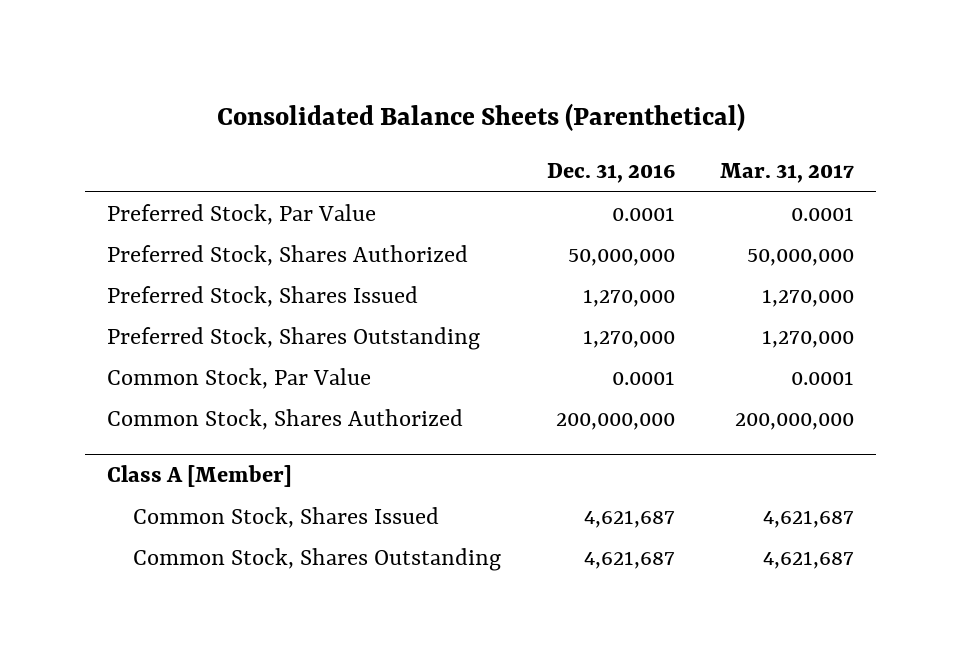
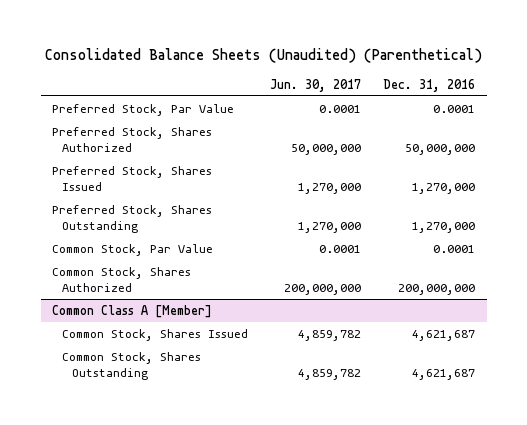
- Consolidated Balance Sheets (Parenthetical)
+ Consolidated Balance Sheets (Unaudited) (Parenthetical)
- | Dec. 31, 2016 | Mar. 31, 2017
+ | Jun. 30, 2017 | Dec. 31, 2016
- Class A [Member]
+ Common Class A [Member]

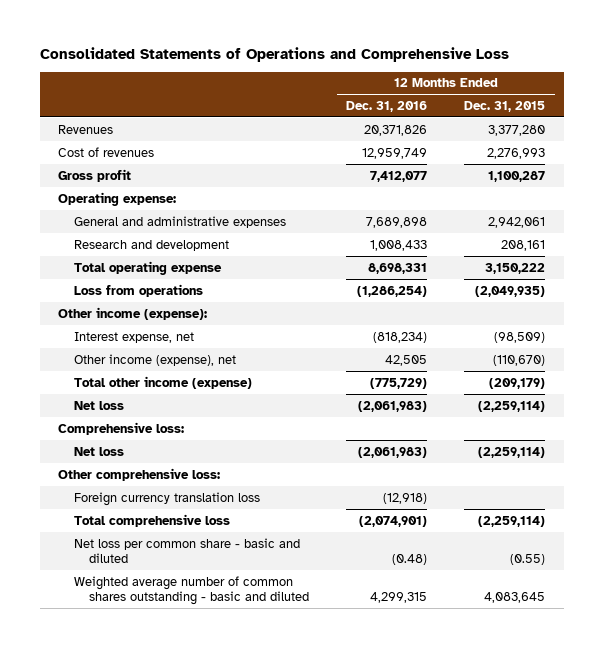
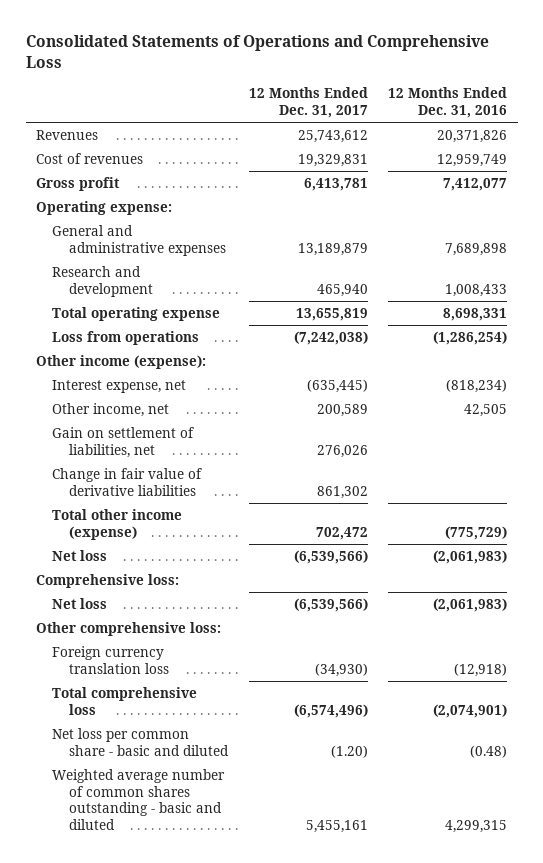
- | 12 Months Ended Dec. 31, 2016 | 12 Months Ended Dec. 31, 2015
+ | 12 Months Ended Dec. 31, 2017 | 12 Months Ended Dec. 31, 2016
- Other income (expense), net | 42,505 | (110,670)
+ Other income, net | 200,589 | 42,505
+ Gain on settlement of liabilities, net | 276,026 |
+ Change in fair value of derivative liabilities | 861,302 |

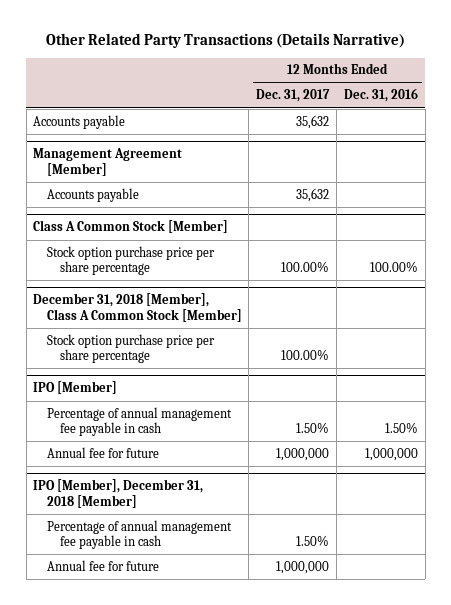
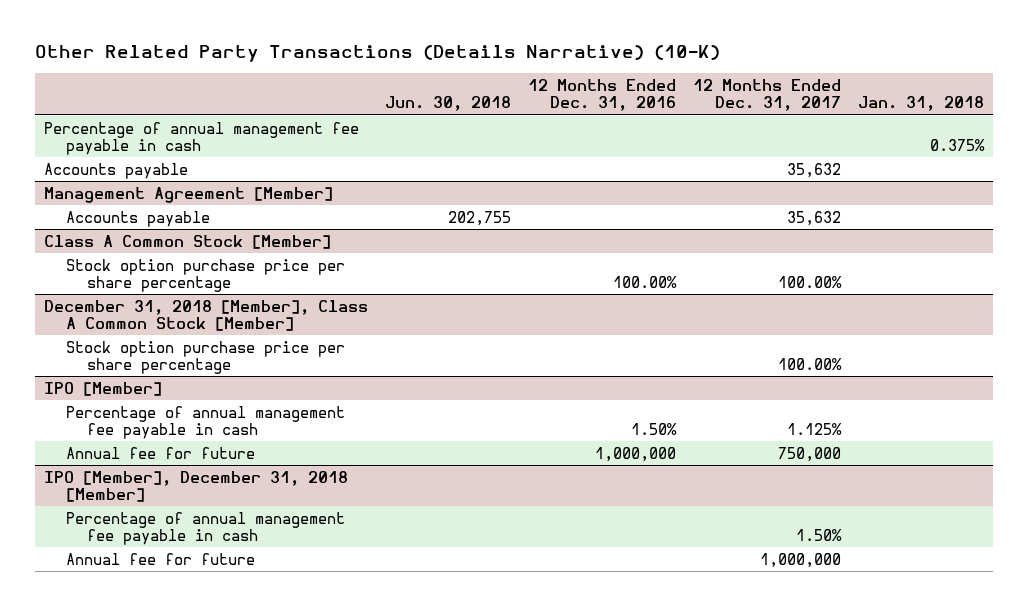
- Other Related Party Transactions (Details Narrative)
+ Other Related Party Transactions (Details Narrative) (10-K)
- | 12 Months Ended Dec. 31, 2017 | 12 Months Ended Dec. 31, 2016
+ | Jun. 30, 2018 | 12 Months Ended Dec. 31, 2016 | 12 Months Ended Dec. 31, 2017 | Jan. 31, 2018
+ Percentage of annual management fee payable in cash | | | | 0.375%
@ IPO [Member]
- Percentage of annual management fee payable in cash | 1.50% | 1.50%
- Annual fee for future | 1,000,000 | 1,000,000
+ Percentage of annual management fee payable in cash | | 1.50% | 1.125% |
+ Annual fee for future | | 1,000,000 | 750,000 |

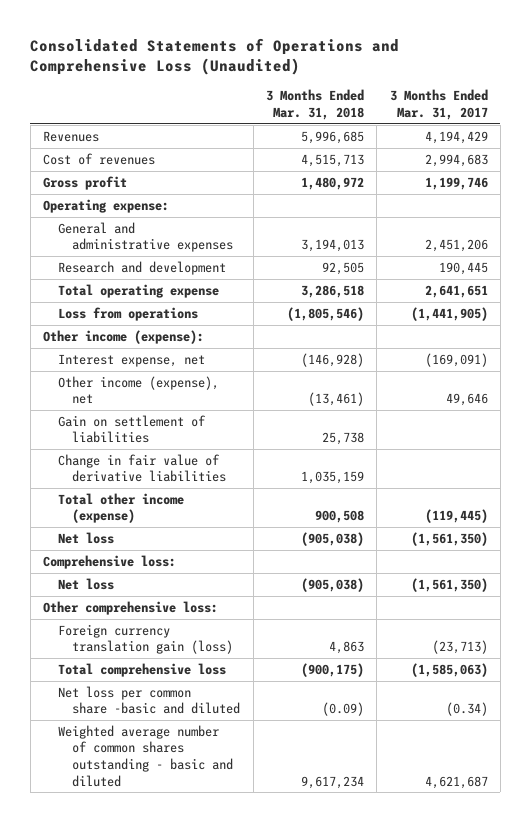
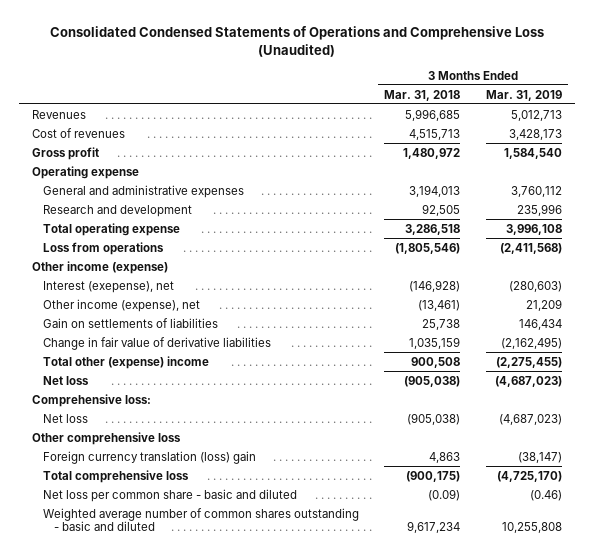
- Consolidated Statements of Operations and Comprehensive Loss (Unaudited)
+ Consolidated Condensed Statements of Operations and Comprehensive Loss (Unaudited)
- | 3 Months Ended Mar. 31, 2018 | 3 Months Ended Mar. 31, 2017
+ | 3 Months Ended Mar. 31, 2018 | 3 Months Ended Mar. 31, 2019
- Operating expense:
+ Operating expense
- Other income (expense):
- Interest expense, net | (146,928) | (169,091)
+ Other income (expense)
+ Interest (exepense), net | (146,928) | (280,603)
- Gain on settlement of liabilities | 25,738 |
+ Gain on settlements of liabilities | 25,738 | 146,434
- Total other income (expense) | 900,508 | (119,445)
+ Total other (expense) income | 900,508 | (2,275,455)
- Other comprehensive loss:
- Foreign currency translation gain (loss) | 4,863 | (23,713)
+ Other comprehensive loss
+ Foreign currency translation (loss) gain | 4,863 | (38,147)
- Net loss per common share -basic and diluted | (0.09) | (0.34)
+ Net loss per common share - basic and diluted | (0.09) | (0.46)

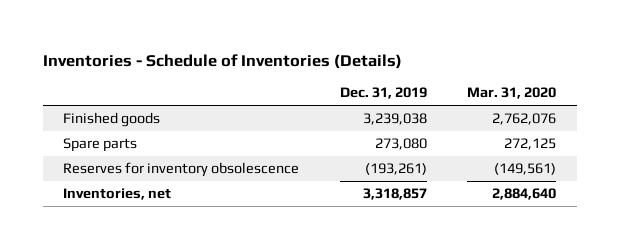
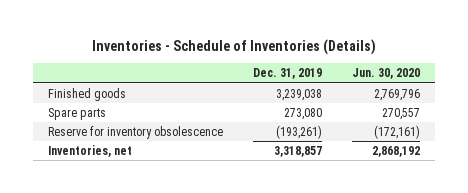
- | Dec. 31, 2019 | Mar. 31, 2020
+ | Dec. 31, 2019 | Jun. 30, 2020
- Reserves for inventory obsolescence | (193,261) | (149,561)
+ Reserve for inventory obsolescence | (193,261) | (172,161)

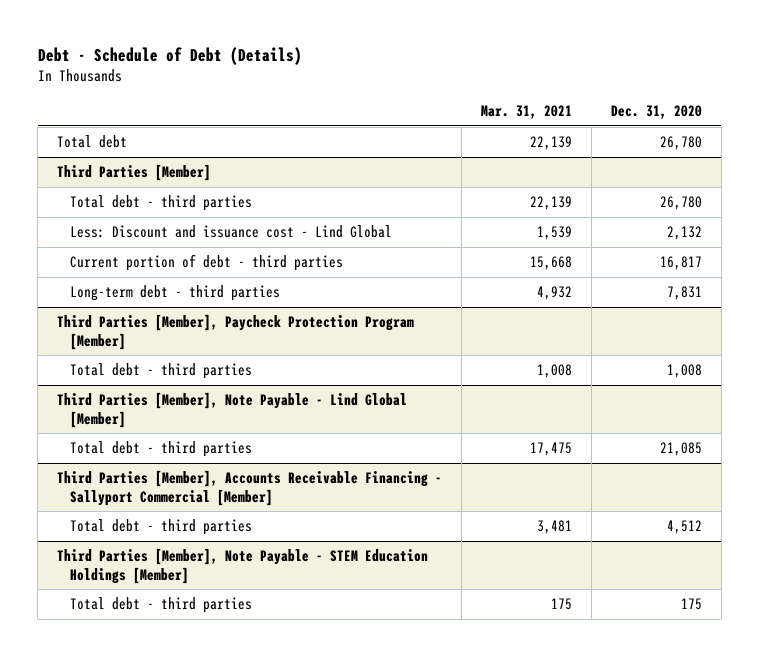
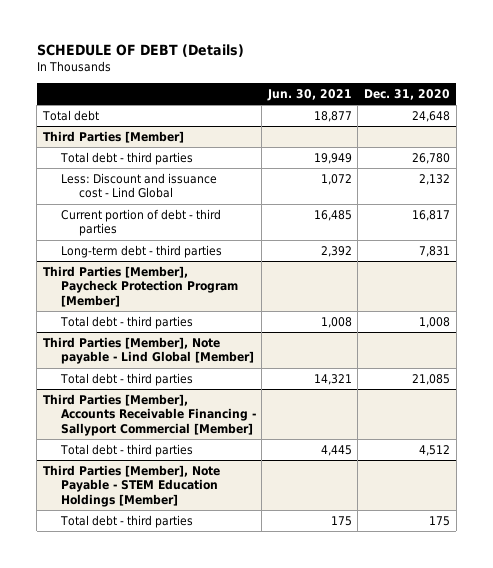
- Debt - Schedule of Debt (Details)
+ SCHEDULE OF DEBT (Details)
- | Mar. 31, 2021 | Dec. 31, 2020
+ | Jun. 30, 2021 | Dec. 31, 2020
- Total debt | 22,139 | 26,780
+ Total debt | 18,877 | 24,648
- Third Parties [Member], Note Payable - Lind Global [Member]
+ Third Parties [Member], Note payable - Lind Global [Member]

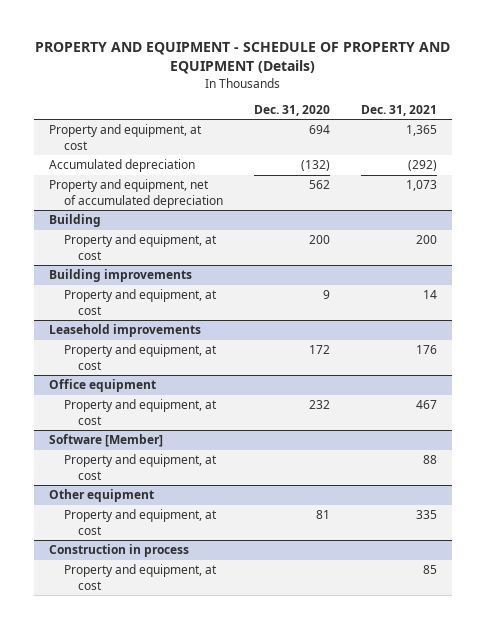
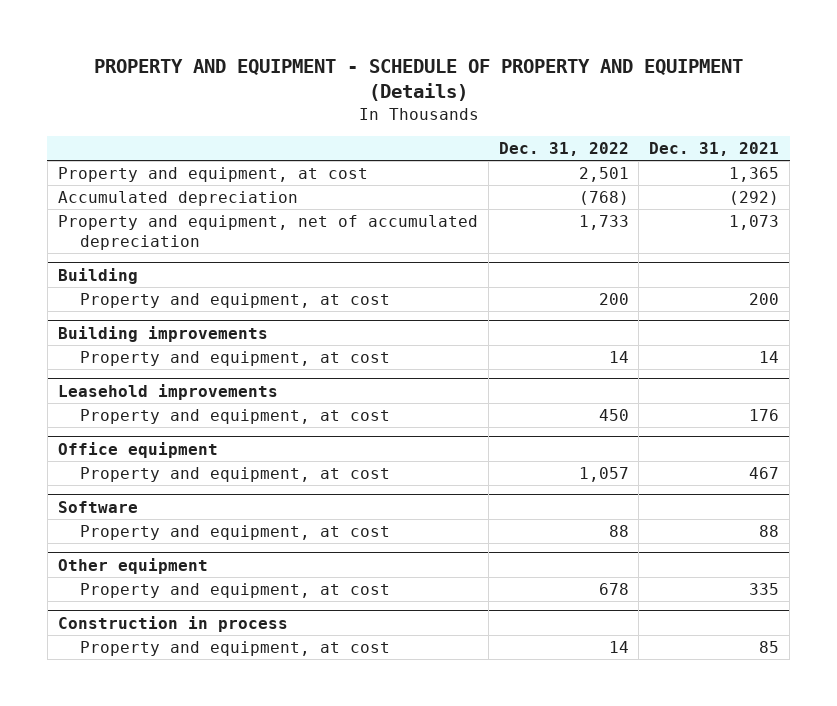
- | Dec. 31, 2020 | Dec. 31, 2021
+ | Dec. 31, 2022 | Dec. 31, 2021
- Software [Member]
+ Software

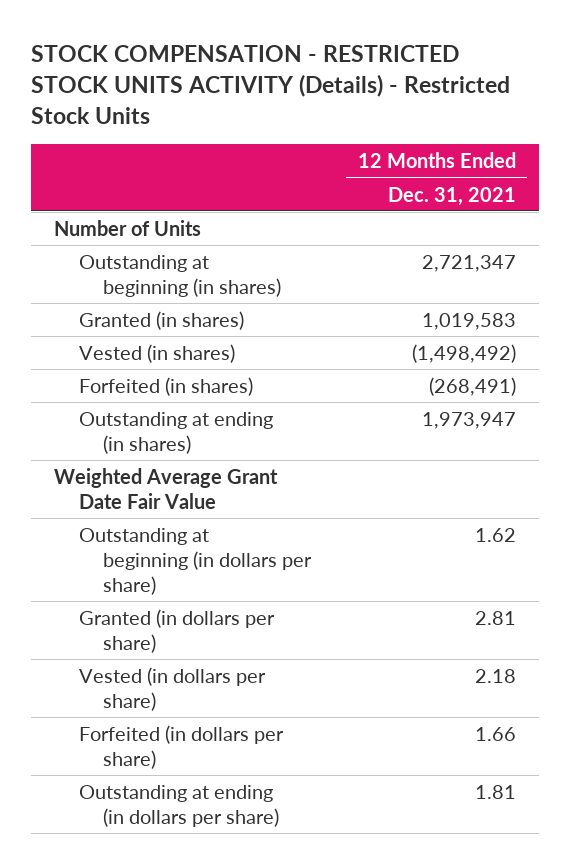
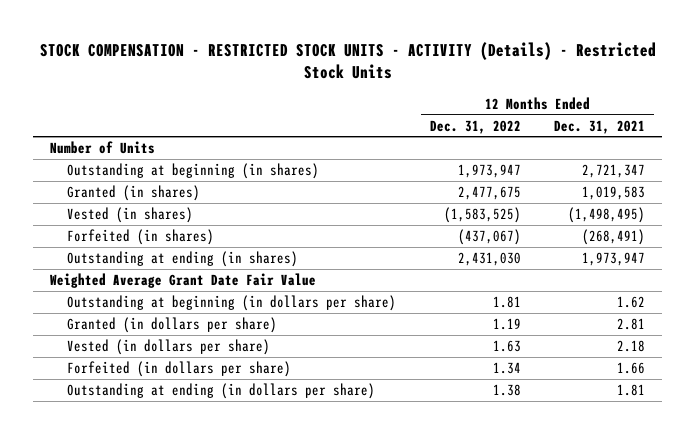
- STOCK COMPENSATION - RESTRICTED STOCK UNITS ACTIVITY (Details) - Restricted Stock Units
+ STOCK COMPENSATION - RESTRICTED STOCK UNITS - ACTIVITY (Details) - Restricted Stock Units
- | 12 Months Ended Dec. 31, 2021
+ | 12 Months Ended Dec. 31, 2022 | 12 Months Ended Dec. 31, 2021
- Vested (in shares) | (1,498,492)
+ Vested (in shares) | (1,583,525) | (1,498,495)

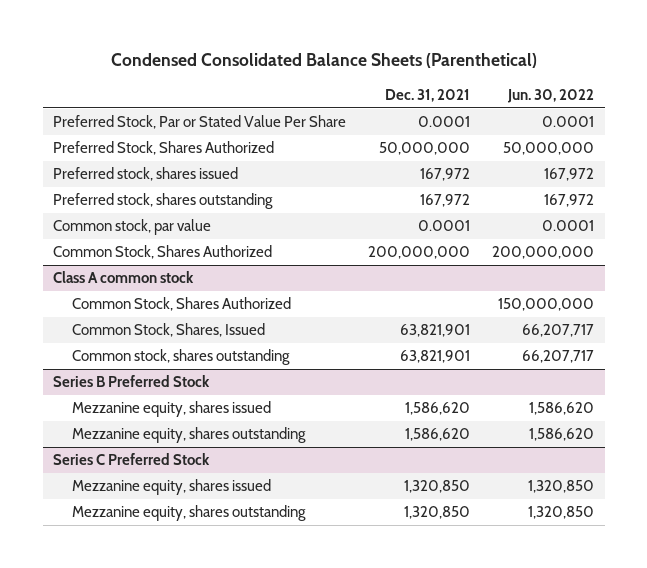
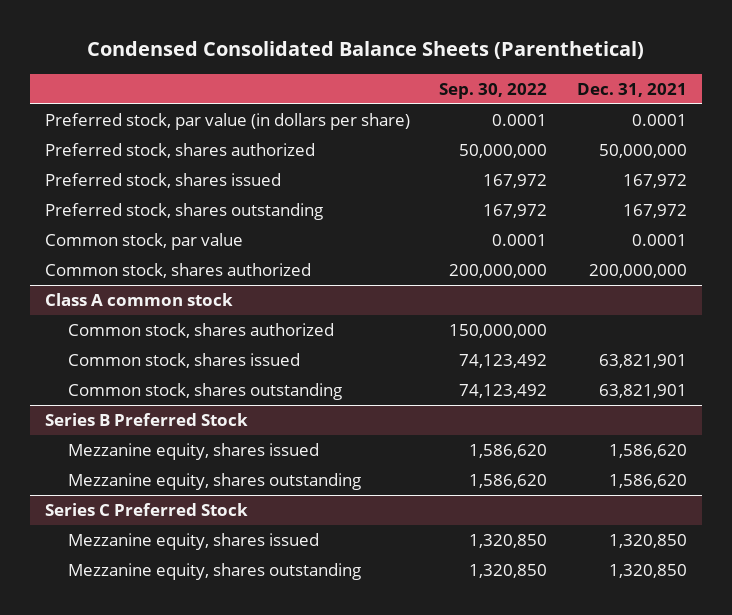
- | Dec. 31, 2021 | Jun. 30, 2022
+ | Sep. 30, 2022 | Dec. 31, 2021
- Preferred Stock, Par or Stated Value Per Share | 0.0001 | 0.0001
- Preferred Stock, Shares Authorized | 50,000,000 | 50,000,000
+ Preferred stock, par value (in dollars per share) | 0.0001 | 0.0001
+ Preferred stock, shares authorized | 50,000,000 | 50,000,000
- Common Stock, Shares Authorized | 200,000,000 | 200,000,000
+ Common stock, shares authorized | 200,000,000 | 200,000,000
@ Class A common stock
- Common Stock, Shares Authorized | | 150,000,000
- Common Stock, Shares, Issued | 63,821,901 | 66,207,717
+ Common stock, shares authorized | 150,000,000 |
+ Common stock, shares issued | 74,123,492 | 63,821,901

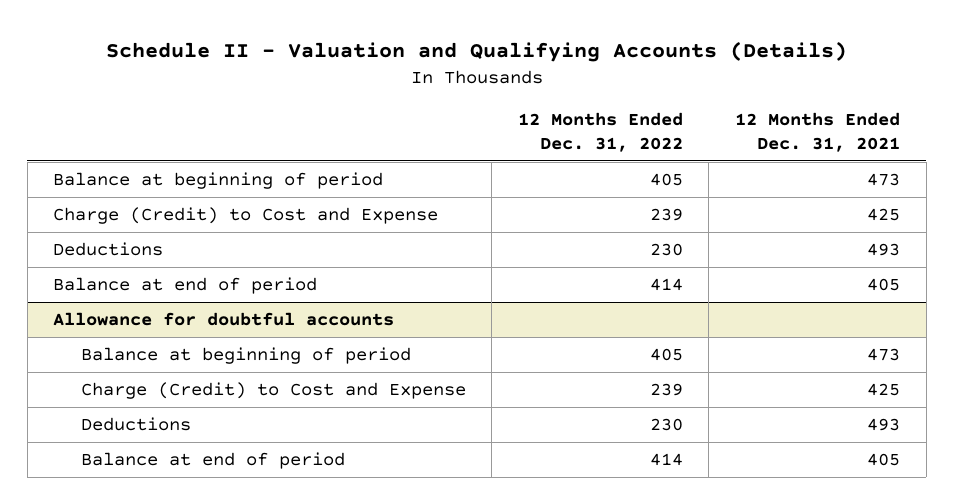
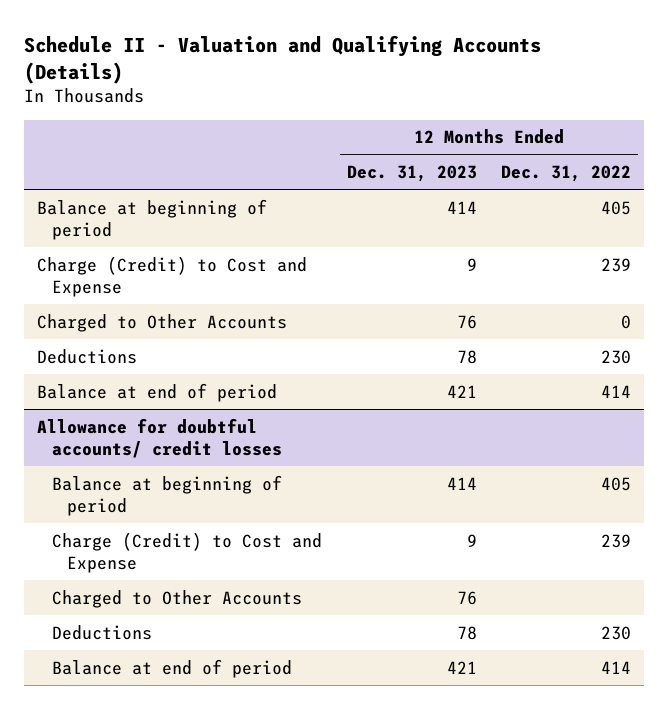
- | 12 Months Ended Dec. 31, 2022 | 12 Months Ended Dec. 31, 2021
+ | 12 Months Ended Dec. 31, 2023 | 12 Months Ended Dec. 31, 2022
+ Charged to Other Accounts | 76 | 0
- Allowance for doubtful accounts
+ Allowance for doubtful accounts/ credit losses
+ Charged to Other Accounts | 76 |

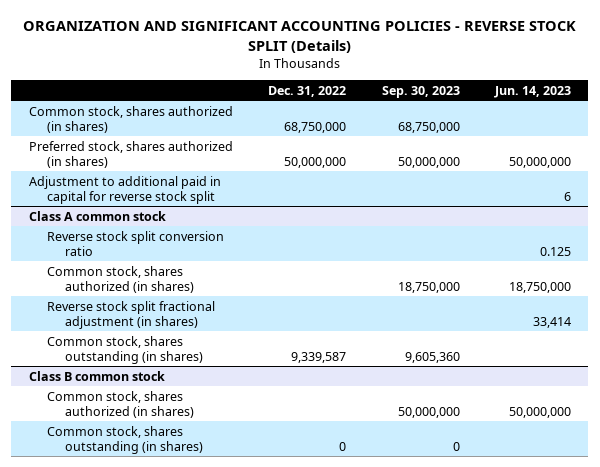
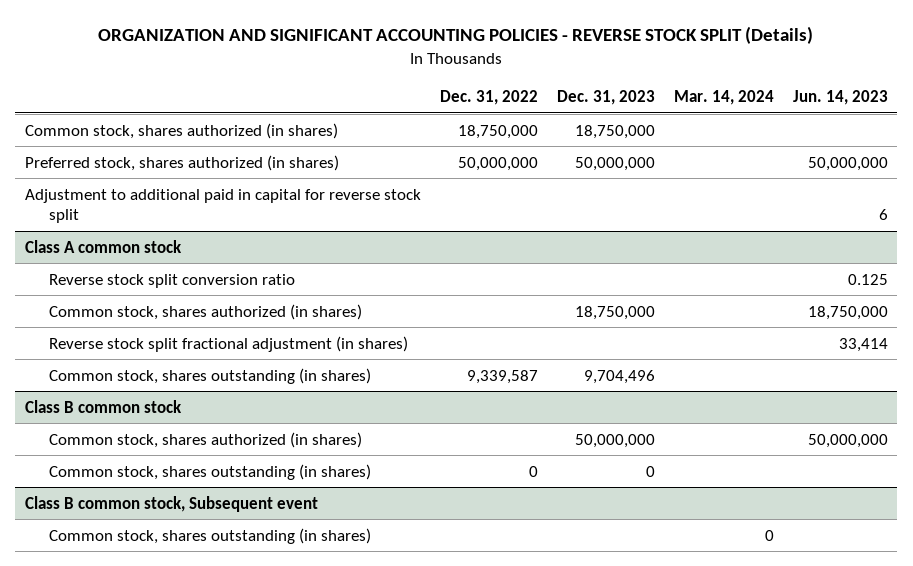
- | Dec. 31, 2022 | Sep. 30, 2023 | Jun. 14, 2023
+ | Dec. 31, 2022 | Dec. 31, 2023 | Mar. 14, 2024 | Jun. 14, 2023
- Common stock, shares authorized (in shares) | 68,750,000 | 68,750,000 |
+ Common stock, shares authorized (in shares) | 18,750,000 | 18,750,000 | |
+ Class B common stock, Subsequent event
+ Common stock, shares outstanding (in shares) | | | 0 |

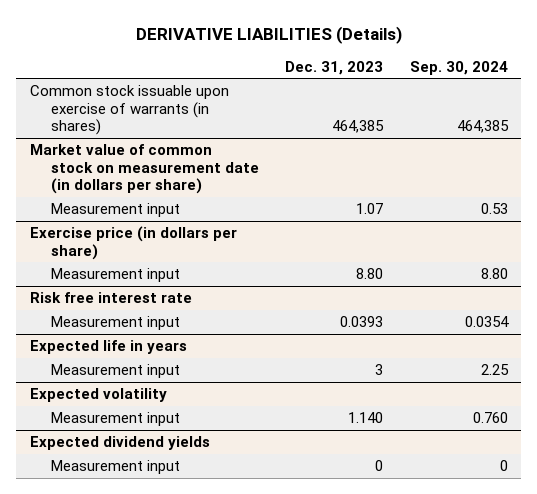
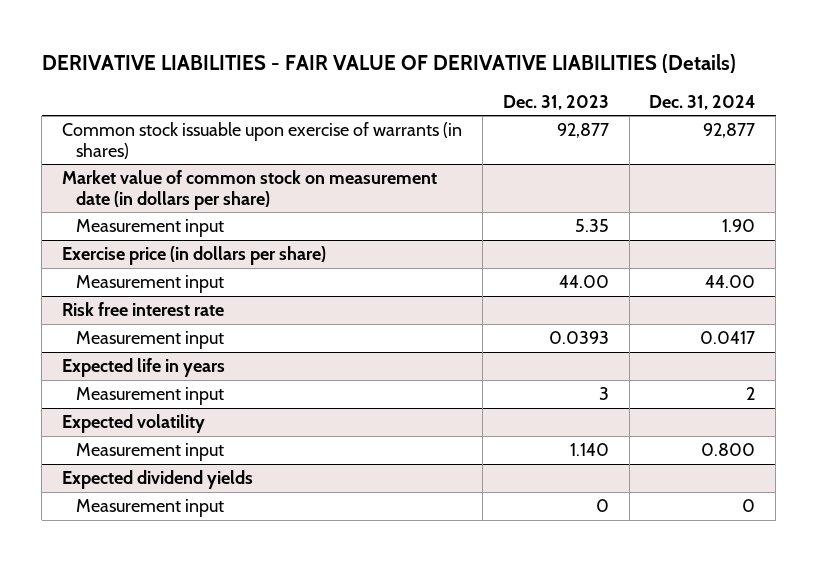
- DERIVATIVE LIABILITIES (Details)
+ DERIVATIVE LIABILITIES - FAIR VALUE OF DERIVATIVE LIABILITIES (Details)
- | Dec. 31, 2023 | Sep. 30, 2024
+ | Dec. 31, 2023 | Dec. 31, 2024
- Common stock issuable upon exercise of warrants (in shares) | 464,385 | 464,385
+ Common stock issuable upon exercise of warrants (in shares) | 92,877 | 92,877
@ Market value of common stock on measurement date (in dollars per share)
- Measurement input | 1.07 | 0.53
+ Measurement input | 5.35 | 1.90
@ Exercise price (in dollars per share)
- Measurement input | 8.80 | 8.80
+ Measurement input | 44.00 | 44.00

